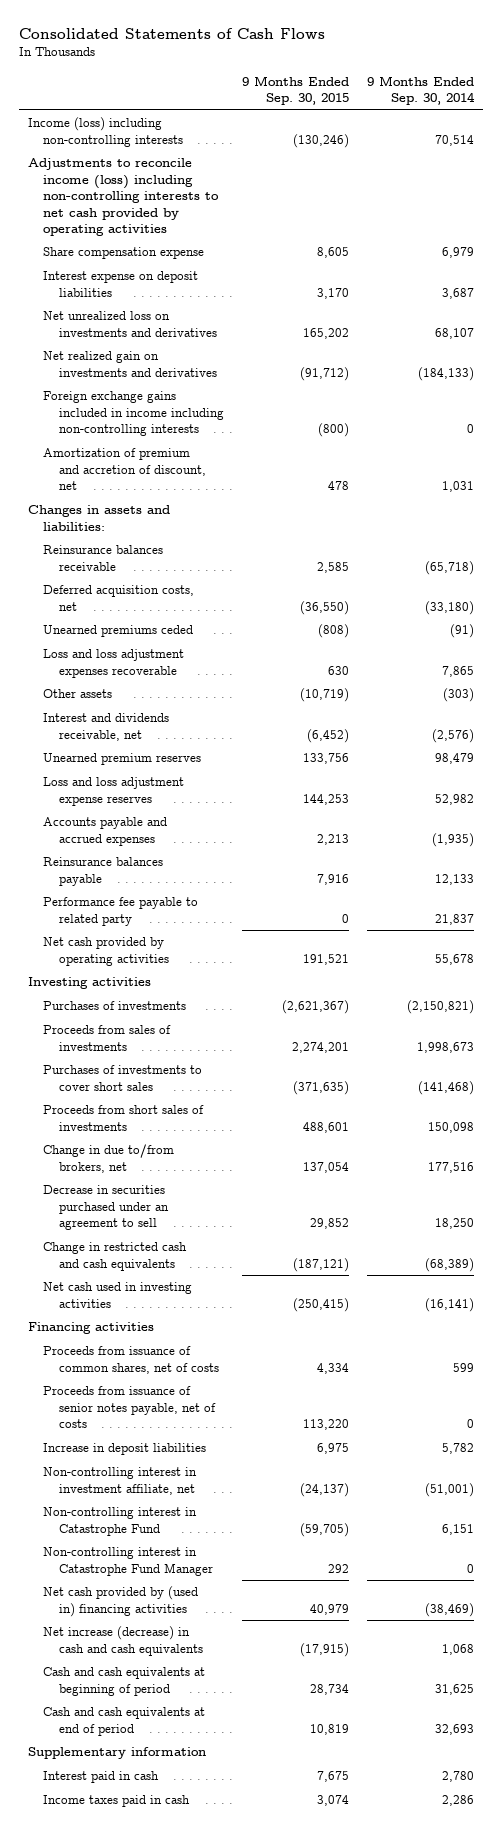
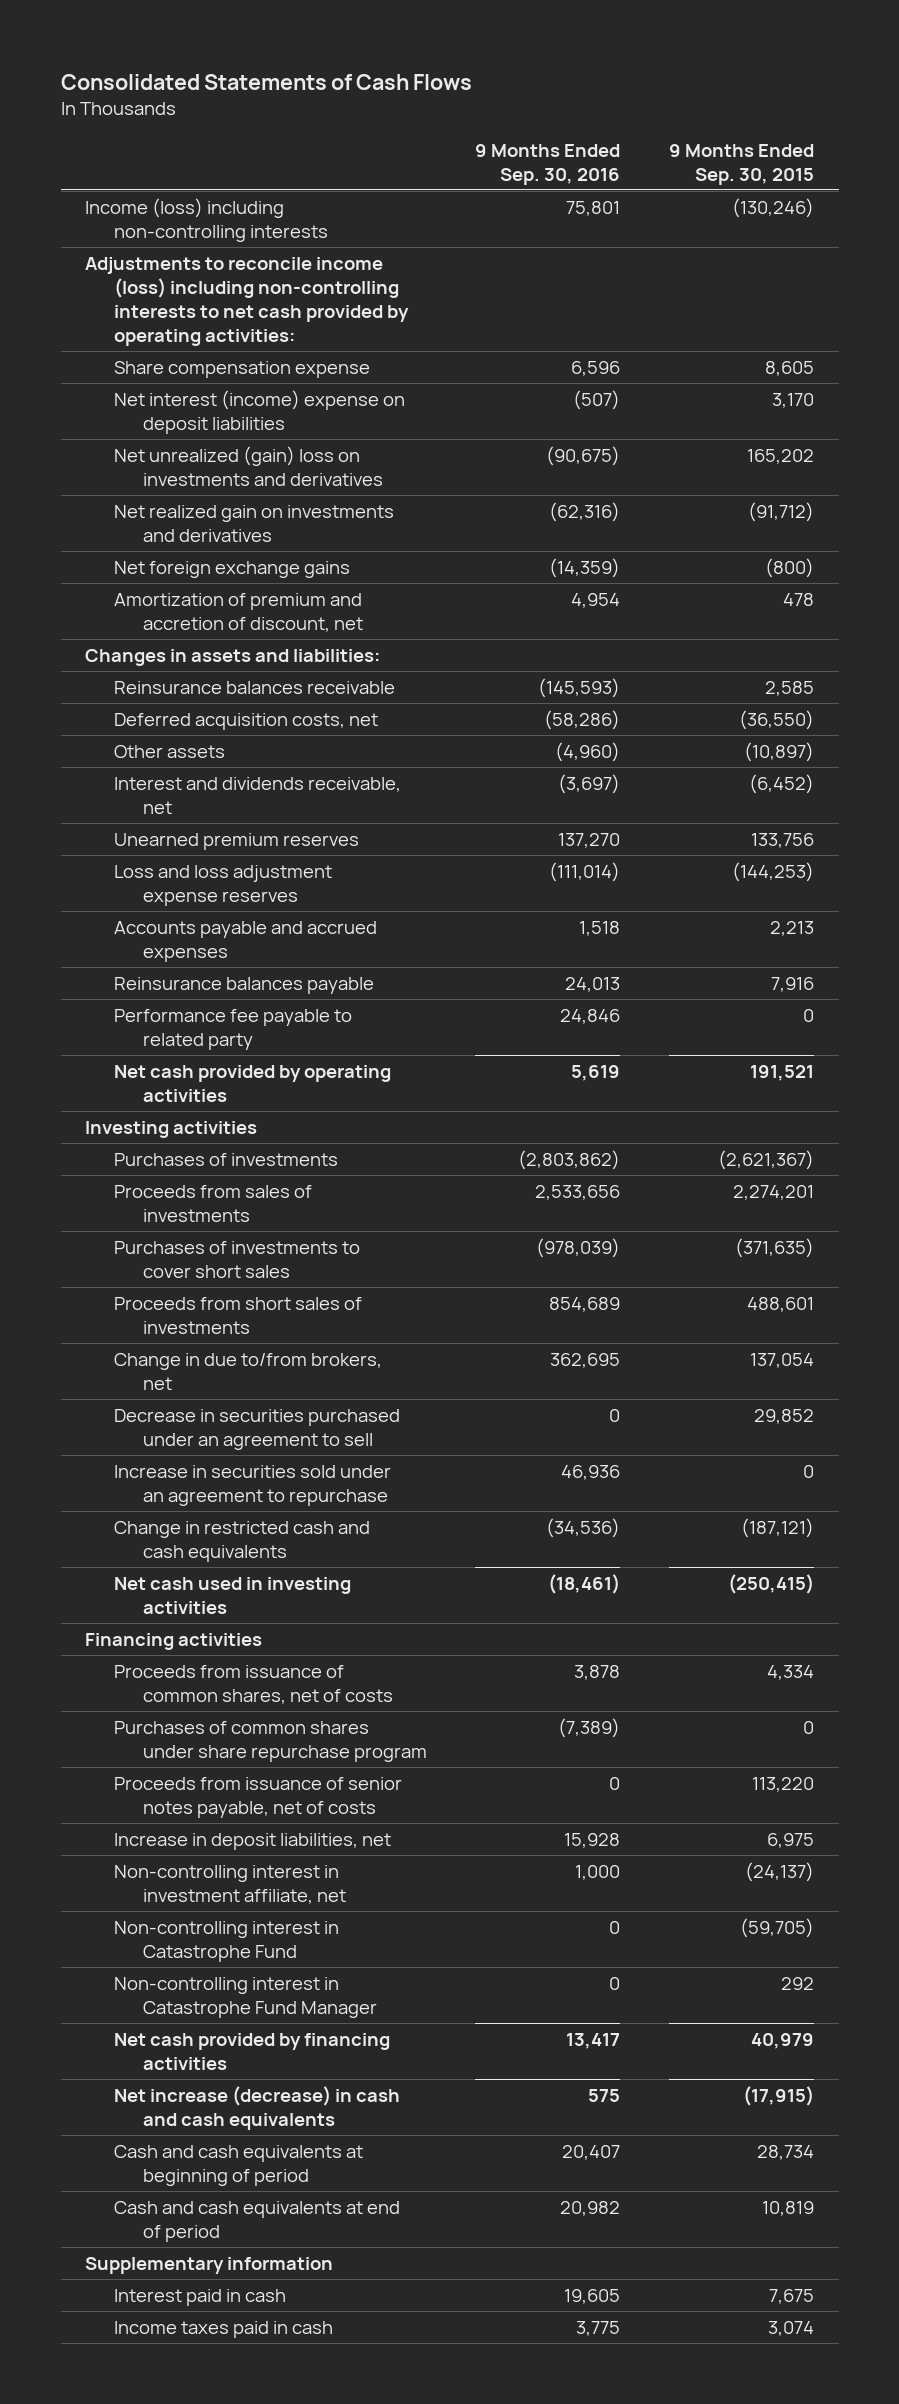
- | 9 Months Ended Sep. 30, 2015 | 9 Months Ended Sep. 30, 2014
+ | 9 Months Ended Sep. 30, 2016 | 9 Months Ended Sep. 30, 2015
- Adjustments to reconcile income (loss) including non-controlling interests to net cash provided by operating activities
+ Adjustments to reconcile income (loss) including non-controlling interests to net cash provided by operating activities:
- Interest expense on deposit liabilities | 3,170 | 3,687
- Net unrealized loss on investments and derivatives | 165,202 | 68,107
+ Net interest (income) expense on deposit liabilities | (507) | 3,170
+ Net unrealized (gain) loss on investments and derivatives | (90,675) | 165,202
- Foreign exchange gains included in income including non-controlling interests | (800) | 0
+ Net foreign exchange gains | (14,359) | (800)
- Unearned premiums ceded | (808) | (91)
- Loss and loss adjustment expenses recoverable | 630 | 7,865
- Other assets | (10,719) | (303)
+ Other assets | (4,960) | (10,897)
- Loss and loss adjustment expense reserves | 144,253 | 52,982
+ Loss and loss adjustment expense reserves | (111,014) | (144,253)
+ Increase in securities sold under an agreement to repurchase | 46,936 | 0
+ Purchases of common shares under share repurchase program | (7,389) | 0
- Increase in deposit liabilities | 6,975 | 5,782
+ Increase in deposit liabilities, net | 15,928 | 6,975
- Net cash provided by (used in) financing activities | 40,979 | (38,469)
+ Net cash provided by financing activities | 13,417 | 40,979

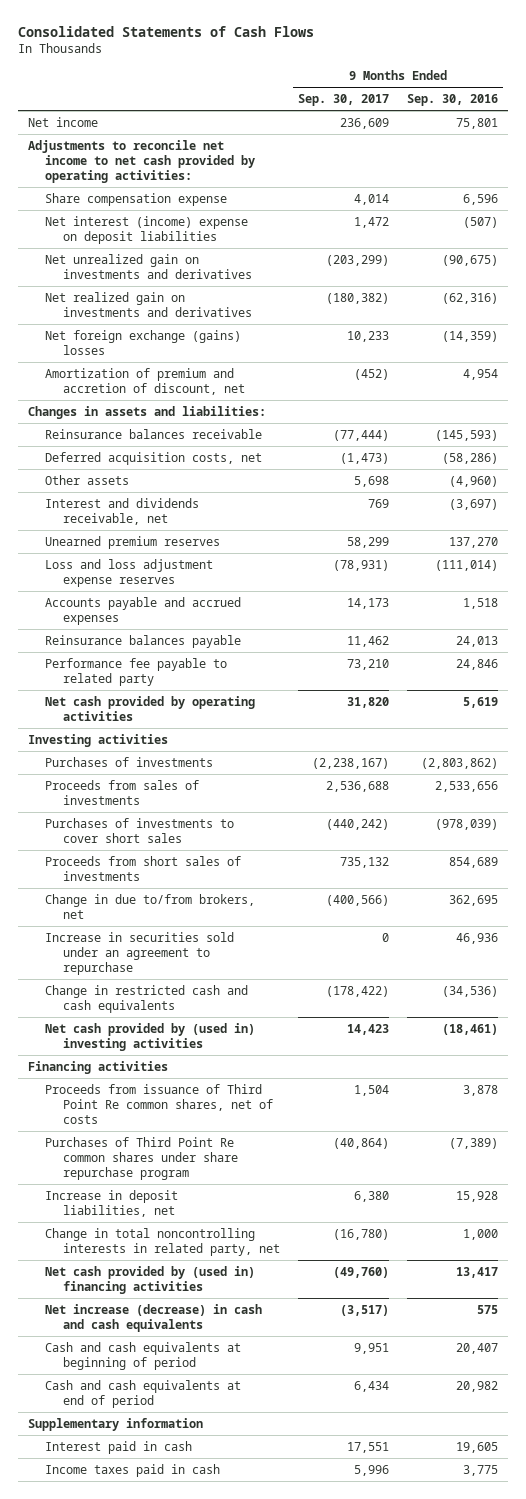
- | 9 Months Ended Sep. 30, 2016 | 9 Months Ended Sep. 30, 2015
+ | 9 Months Ended Sep. 30, 2017 | 9 Months Ended Sep. 30, 2016
- Income (loss) including non-controlling interests | 75,801 | (130,246)
- Adjustments to reconcile income (loss) including non-controlling interests to net cash provided by operating activities:
+ Net income | 236,609 | 75,801
+ Adjustments to reconcile net income to net cash provided by operating activities:
- Net unrealized (gain) loss on investments and derivatives | (90,675) | 165,202
+ Net unrealized gain on investments and derivatives | (203,299) | (90,675)
- Net foreign exchange gains | (14,359) | (800)
+ Net foreign exchange (gains) losses | 10,233 | (14,359)
- Decrease in securities purchased under an agreement to sell | 0 | 29,852
- Net cash used in investing activities | (18,461) | (250,415)
+ Net cash provided by (used in) investing activities | 14,423 | (18,461)
- Proceeds from issuance of common shares, net of costs | 3,878 | 4,334
- Purchases of common shares under share repurchase program | (7,389) | 0
- Proceeds from issuance of senior notes payable, net of costs | 0 | 113,220
+ Proceeds from issuance of Third Point Re common shares, net of costs | 1,504 | 3,878
+ Purchases of Third Point Re common shares under share repurchase program | (40,864) | (7,389)
- Non-controlling interest in investment affiliate, net | 1,000 | (24,137)
- Non-controlling interest in Catastrophe Fund | 0 | (59,705)
- Non-controlling interest in Catastrophe Fund Manager | 0 | 292
- Net cash provided by financing activities | 13,417 | 40,979
+ Change in total noncontrolling interests in related party, net | (16,780) | 1,000
+ Net cash provided by (used in) financing activities | (49,760) | 13,417

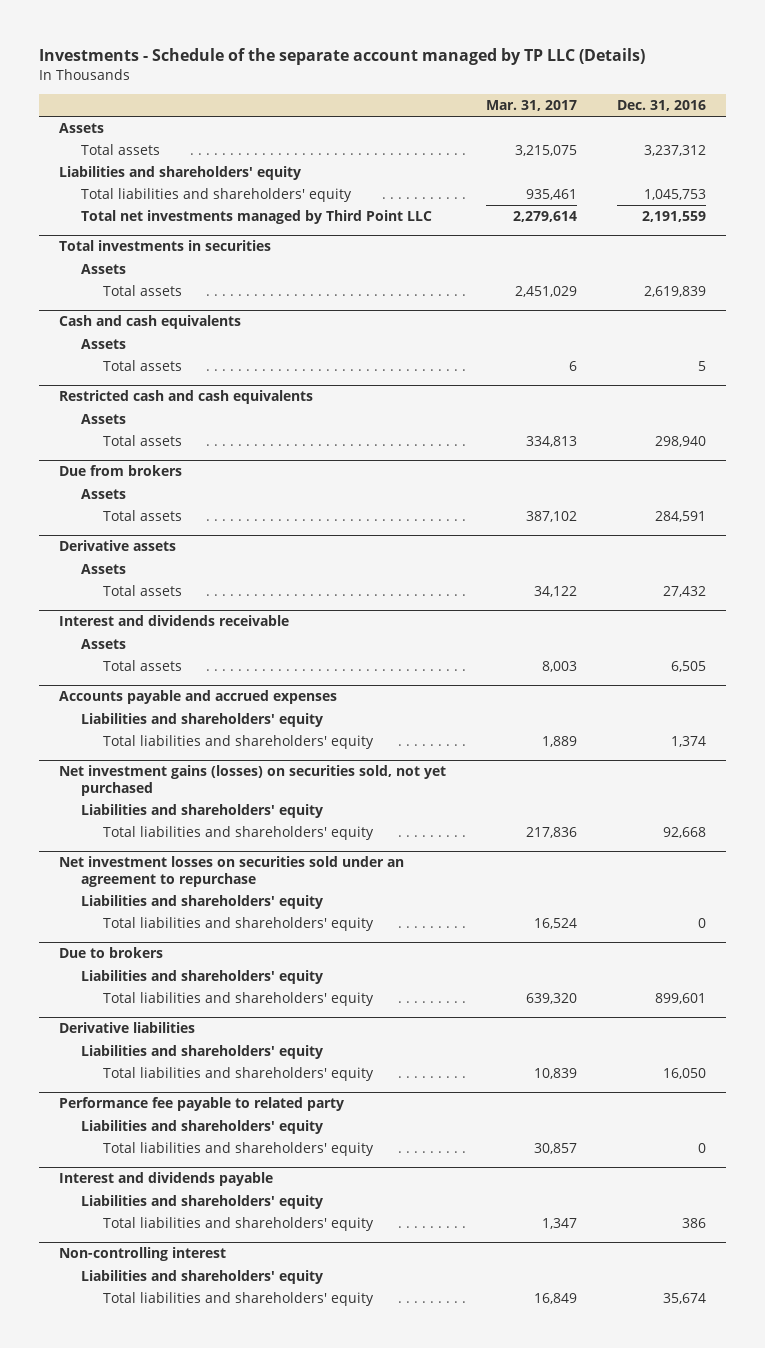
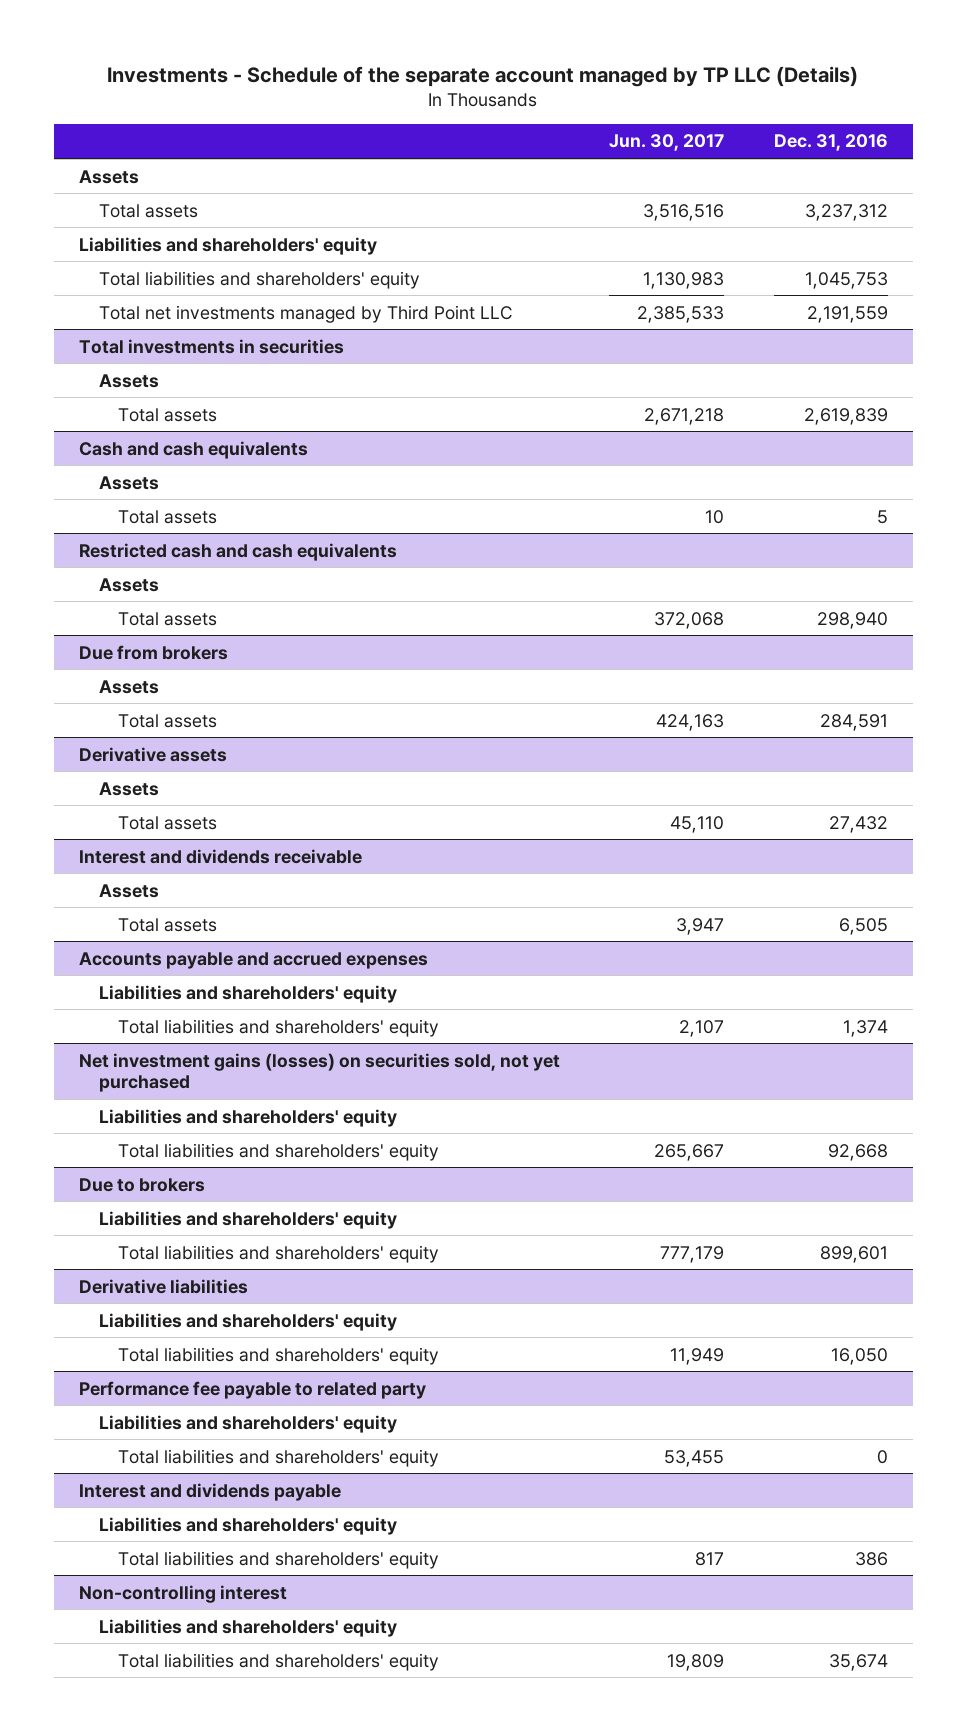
- | Mar. 31, 2017 | Dec. 31, 2016
+ | Jun. 30, 2017 | Dec. 31, 2016
- Net investment losses on securities sold under an agreement to repurchase
- Liabilities and shareholders' equity
- Total liabilities and shareholders' equity | 16,524 | 0

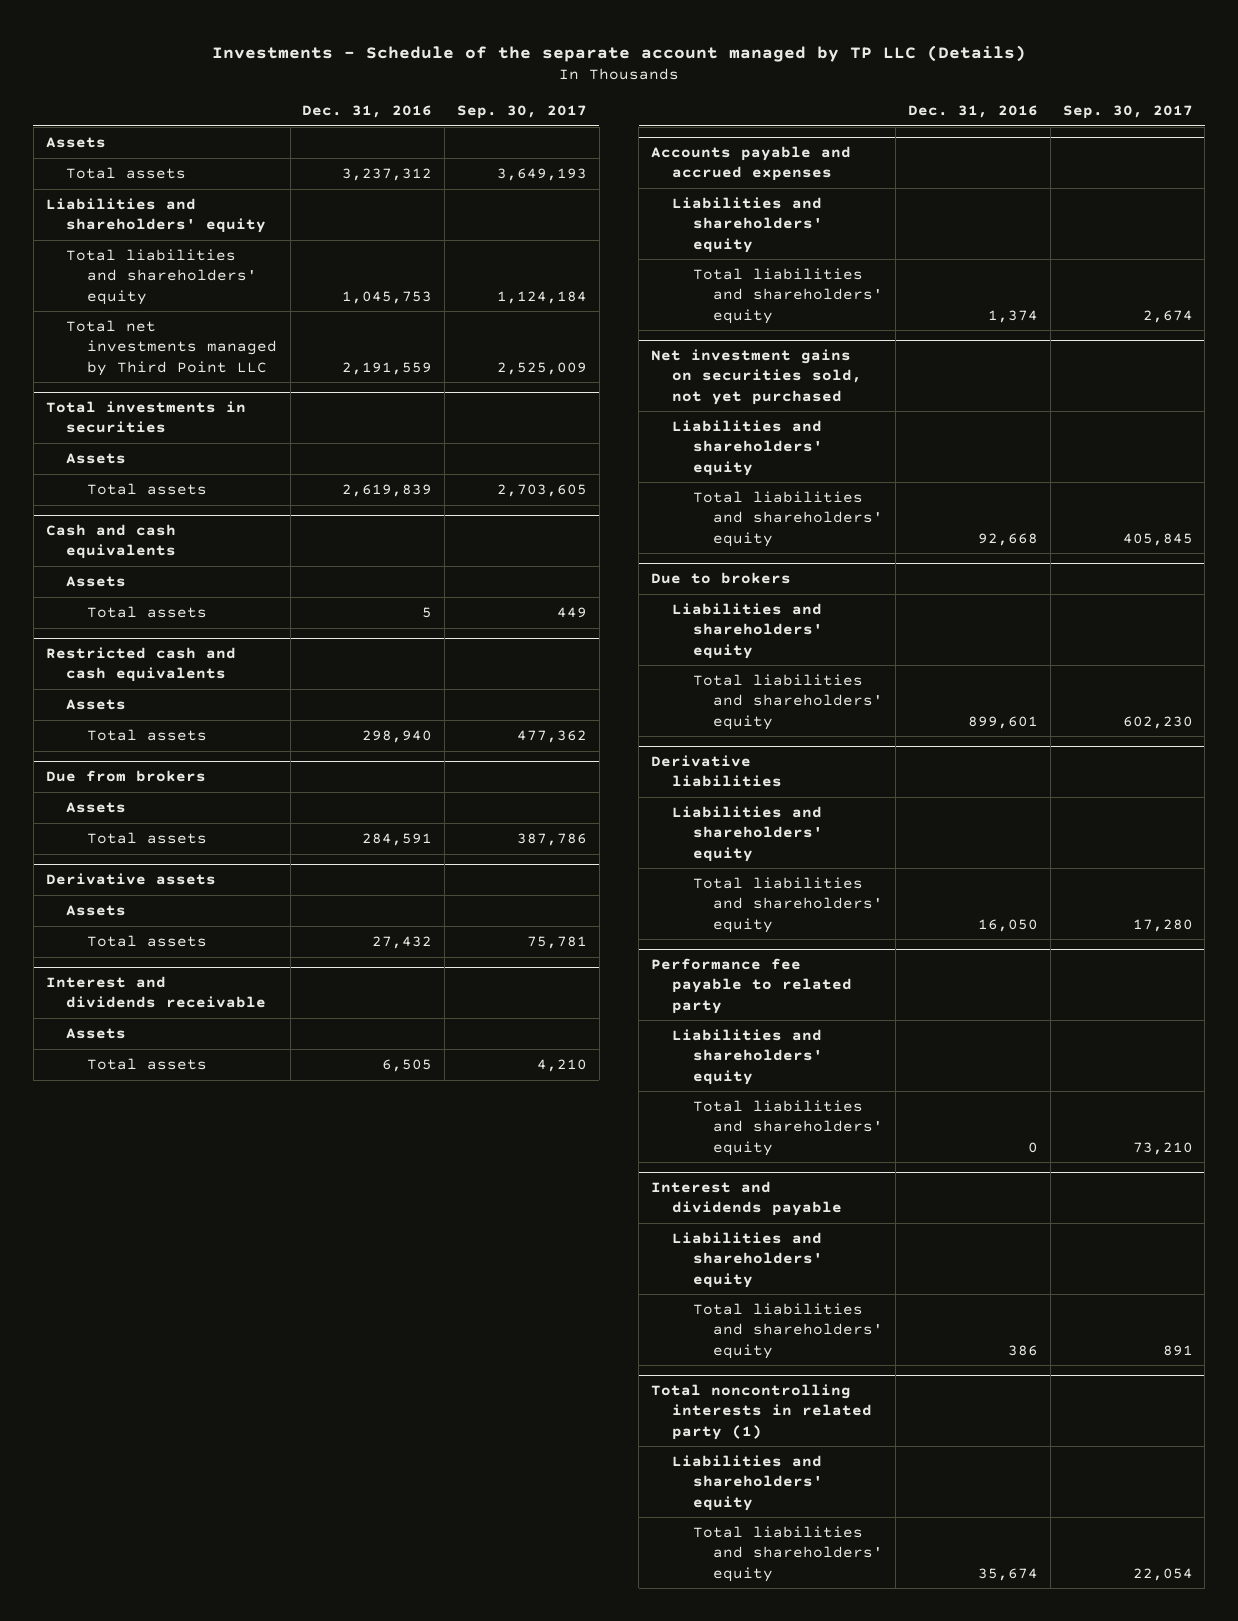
- | Jun. 30, 2017 | Dec. 31, 2016
+ | Dec. 31, 2016 | Sep. 30, 2017
- Net investment gains (losses) on securities sold, not yet purchased
+ Net investment gains on securities sold, not yet purchased
- Non-controlling interest
+ Total noncontrolling interests in related party (1)

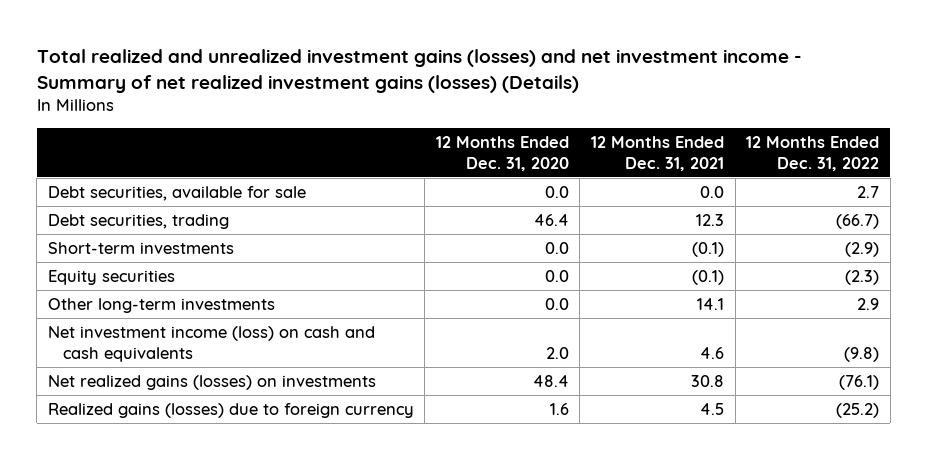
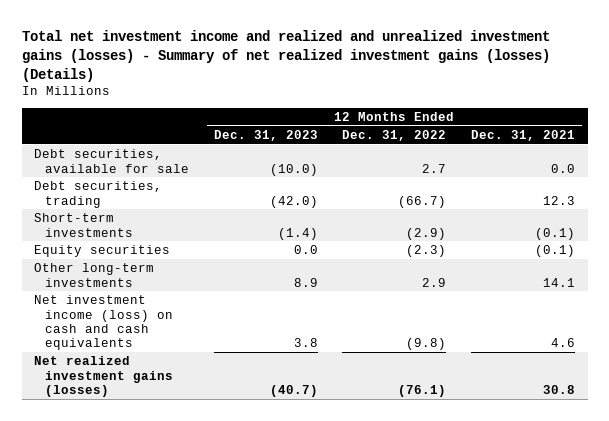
- Total realized and unrealized investment gains (losses) and net investment income - Summary of net realized investment gains (losses) (Details)
+ Total net investment income and realized and unrealized investment gains (losses) - Summary of net realized investment gains (losses) (Details)
- | 12 Months Ended Dec. 31, 2020 | 12 Months Ended Dec. 31, 2021 | 12 Months Ended Dec. 31, 2022
+ | 12 Months Ended Dec. 31, 2023 | 12 Months Ended Dec. 31, 2022 | 12 Months Ended Dec. 31, 2021
- Net realized gains (losses) on investments | 48.4 | 30.8 | (76.1)
- Realized gains (losses) due to foreign currency | 1.6 | 4.5 | (25.2)
+ Net realized investment gains (losses) | (40.7) | (76.1) | 30.8

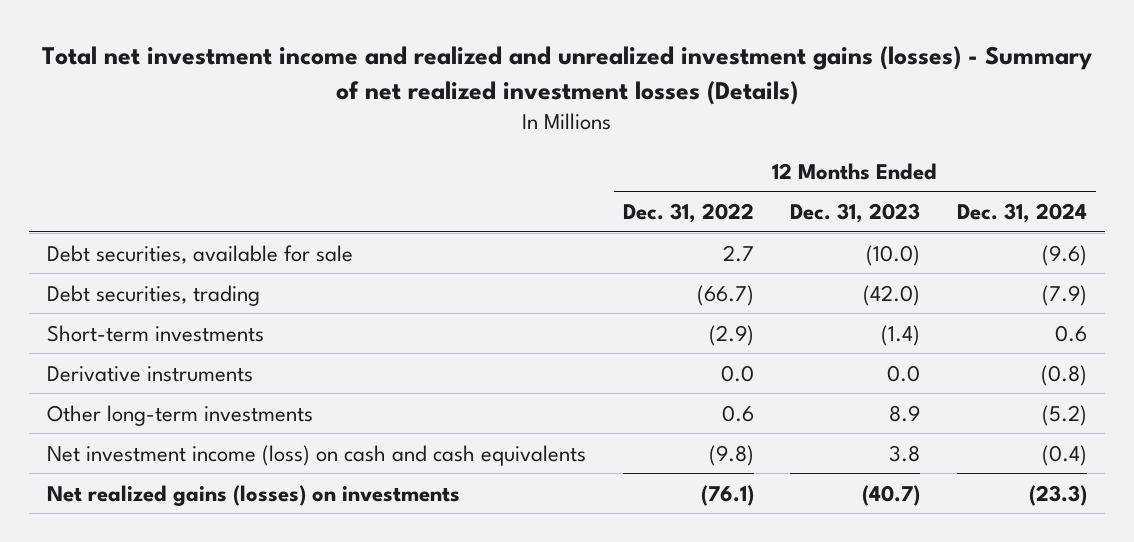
- Total net investment income and realized and unrealized investment gains (losses) - Summary of net realized investment gains (losses) (Details)
+ Total net investment income and realized and unrealized investment gains (losses) - Summary of net realized investment losses (Details)
- | 12 Months Ended Dec. 31, 2023 | 12 Months Ended Dec. 31, 2022 | 12 Months Ended Dec. 31, 2021
+ | 12 Months Ended Dec. 31, 2022 | 12 Months Ended Dec. 31, 2023 | 12 Months Ended Dec. 31, 2024
- Equity securities | 0.0 | (2.3) | (0.1)
- Other long-term investments | 8.9 | 2.9 | 14.1
+ Derivative instruments | 0.0 | 0.0 | (0.8)
+ Other long-term investments | 0.6 | 8.9 | (5.2)
- Net realized investment gains (losses) | (40.7) | (76.1) | 30.8
+ Net realized gains (losses) on investments | (76.1) | (40.7) | (23.3)

